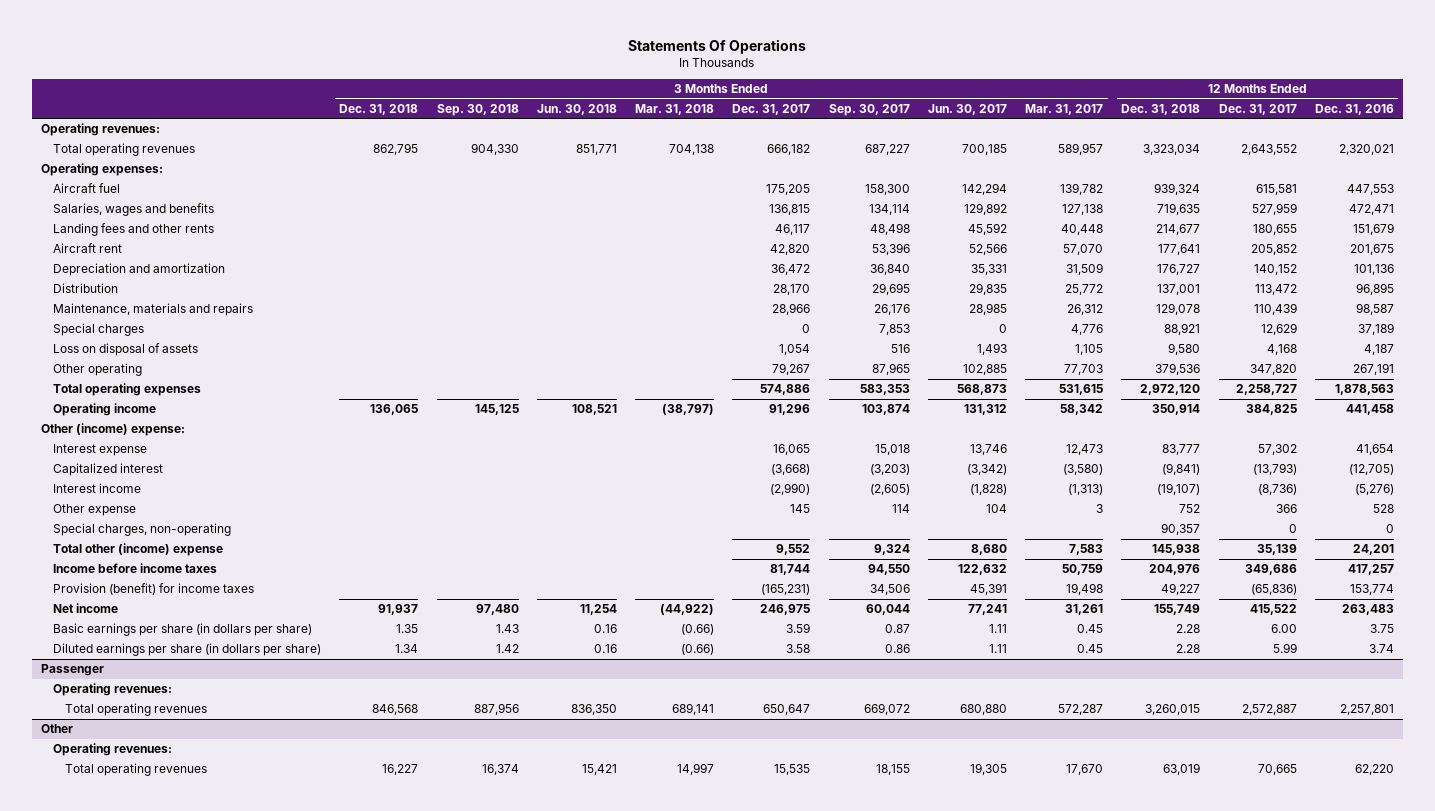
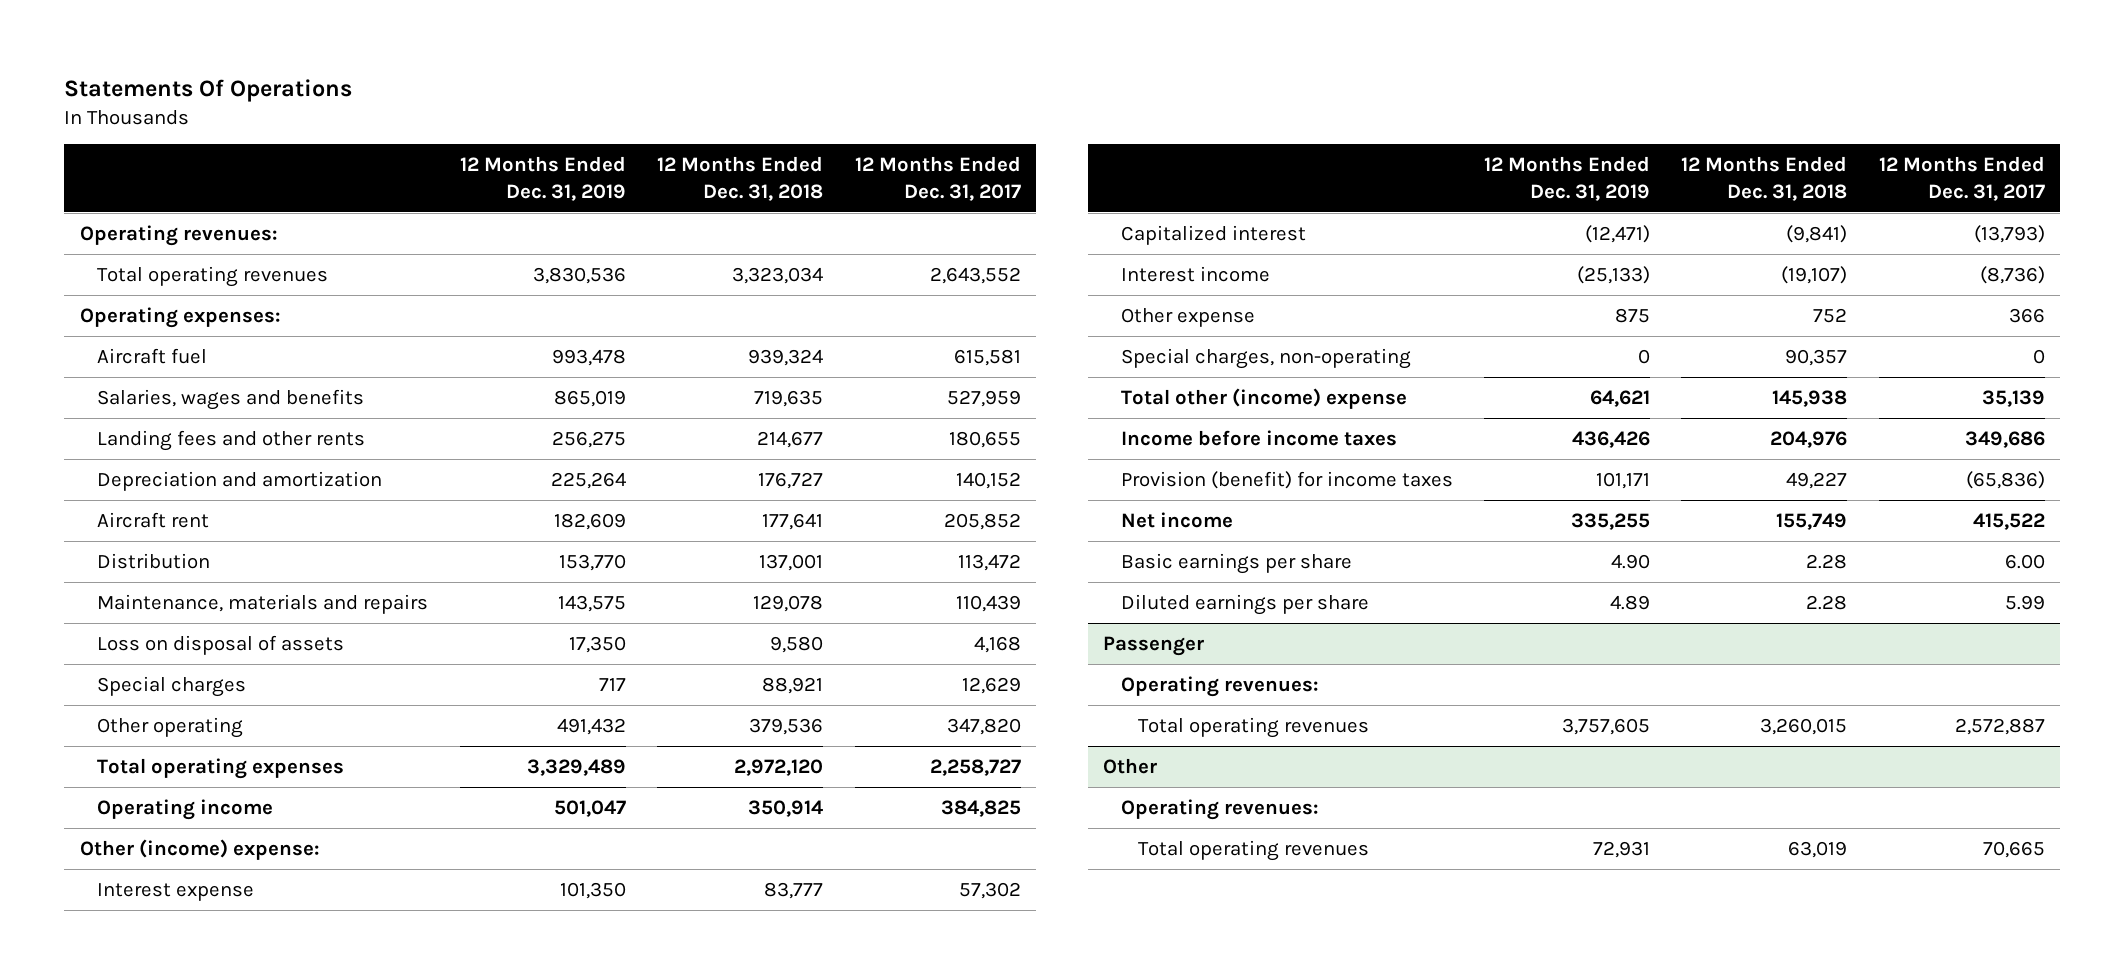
- | 3 Months Ended Dec. 31, 2018 | 3 Months Ended Sep. 30, 2018 | 3 Months Ended Jun. 30, 2018 | 3 Months Ended Mar. 31, 2018 | 3 Months Ended Dec. 31, 2017 | 3 Months Ended Sep. 30, 2017 | 3 Months Ended Jun. 30, 2017 | 3 Months Ended Mar. 31, 2017 | 12 Months Ended Dec. 31, 2018 | 12 Months Ended Dec. 31, 2017 | 12 Months Ended Dec. 31, 2016
+ | 12 Months Ended Dec. 31, 2019 | 12 Months Ended Dec. 31, 2018 | 12 Months Ended Dec. 31, 2017
moved down: Aircraft rent | 182,609 | 177,641 | 205,852
moved down: Special charges | 717 | 88,921 | 12,629
- Basic earnings per share (in dollars per share) | 1.35 | 1.43 | 0.16 | (0.66) | 3.59 | 0.87 | 1.11 | 0.45 | 2.28 | 6.00 | 3.75
- Diluted earnings per share (in dollars per share) | 1.34 | 1.42 | 0.16 | (0.66) | 3.58 | 0.86 | 1.11 | 0.45 | 2.28 | 5.99 | 3.74
+ Basic earnings per share | 4.90 | 2.28 | 6.00
+ Diluted earnings per share | 4.89 | 2.28 | 5.99

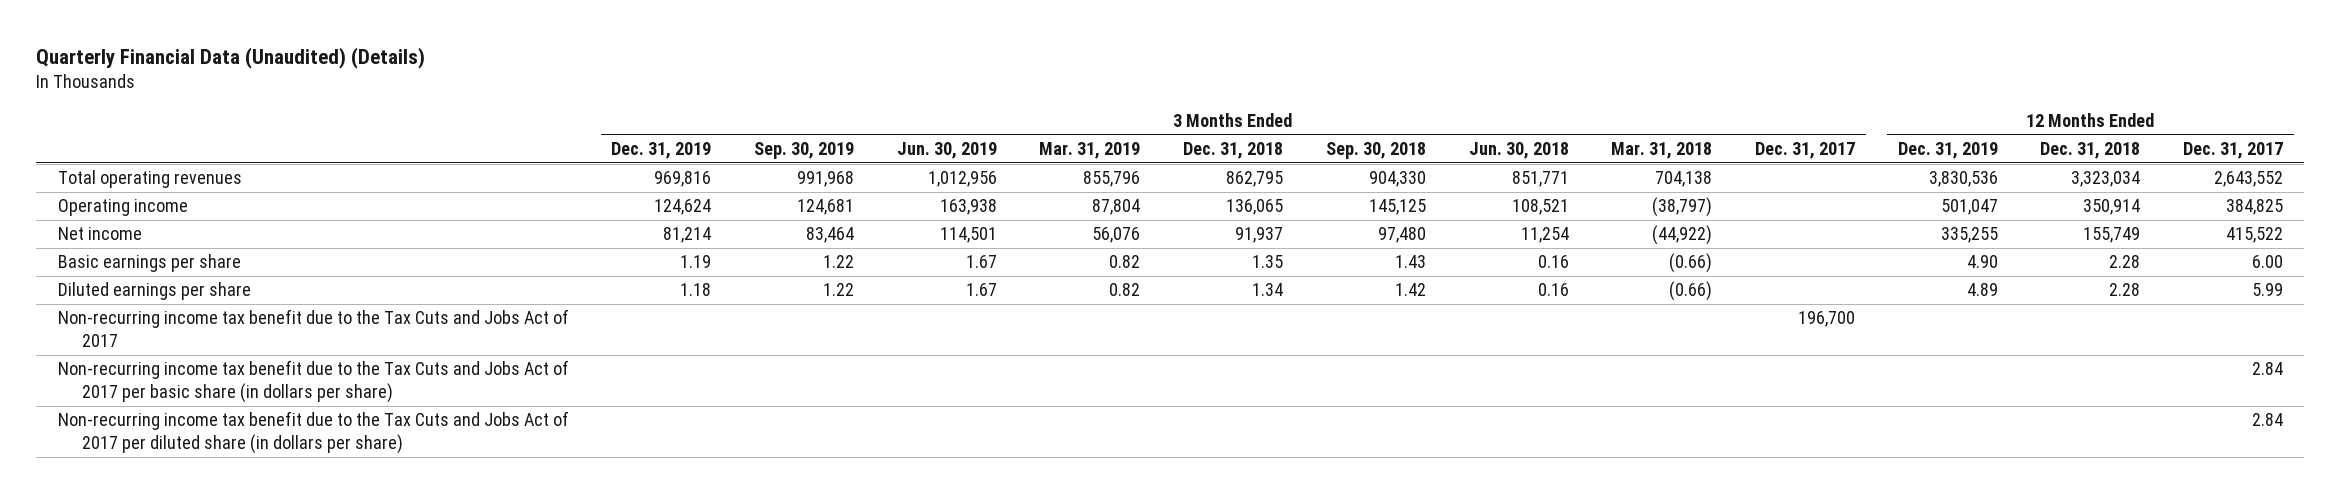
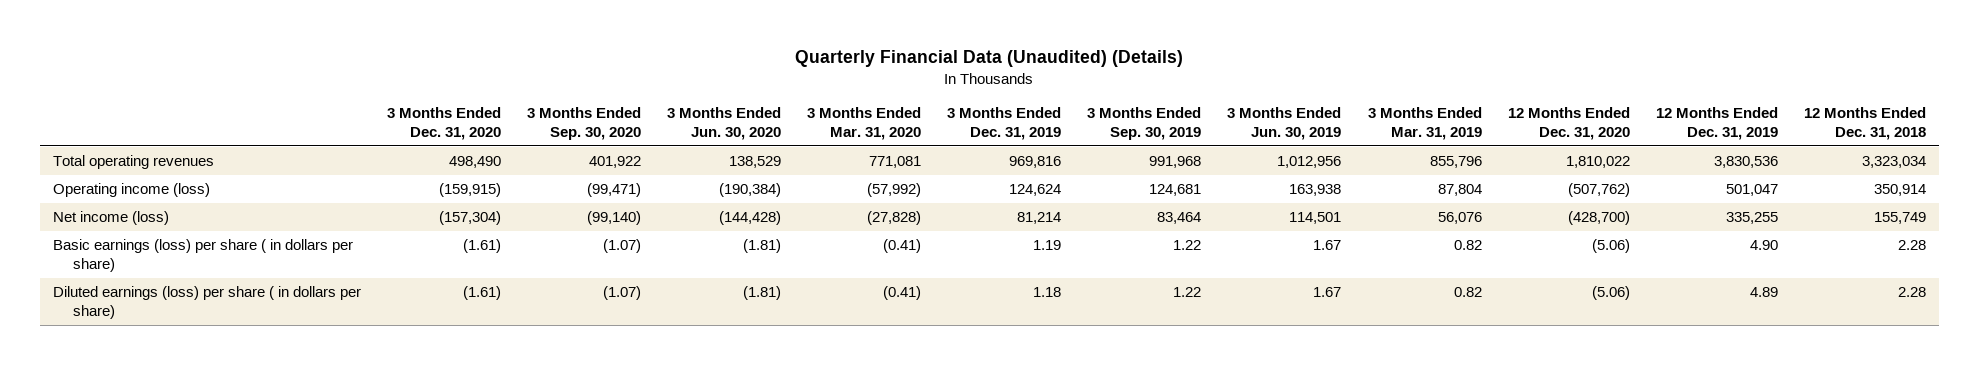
- | 3 Months Ended Dec. 31, 2019 | 3 Months Ended Sep. 30, 2019 | 3 Months Ended Jun. 30, 2019 | 3 Months Ended Mar. 31, 2019 | 3 Months Ended Dec. 31, 2018 | 3 Months Ended Sep. 30, 2018 | 3 Months Ended Jun. 30, 2018 | 3 Months Ended Mar. 31, 2018 | 3 Months Ended Dec. 31, 2017 | 12 Months Ended Dec. 31, 2019 | 12 Months Ended Dec. 31, 2018 | 12 Months Ended Dec. 31, 2017
+ | 3 Months Ended Dec. 31, 2020 | 3 Months Ended Sep. 30, 2020 | 3 Months Ended Jun. 30, 2020 | 3 Months Ended Mar. 31, 2020 | 3 Months Ended Dec. 31, 2019 | 3 Months Ended Sep. 30, 2019 | 3 Months Ended Jun. 30, 2019 | 3 Months Ended Mar. 31, 2019 | 12 Months Ended Dec. 31, 2020 | 12 Months Ended Dec. 31, 2019 | 12 Months Ended Dec. 31, 2018
- Operating income | 124,624 | 124,681 | 163,938 | 87,804 | 136,065 | 145,125 | 108,521 | (38,797) | | 501,047 | 350,914 | 384,825
- Net income | 81,214 | 83,464 | 114,501 | 56,076 | 91,937 | 97,480 | 11,254 | (44,922) | | 335,255 | 155,749 | 415,522
- Basic earnings per share | 1.19 | 1.22 | 1.67 | 0.82 | 1.35 | 1.43 | 0.16 | (0.66) | | 4.90 | 2.28 | 6.00
- Diluted earnings per share | 1.18 | 1.22 | 1.67 | 0.82 | 1.34 | 1.42 | 0.16 | (0.66) | | 4.89 | 2.28 | 5.99
- Non-recurring income tax benefit due to the Tax Cuts and Jobs Act of 2017 | | | | | | | | | 196,700 | | |
- Non-recurring income tax benefit due to the Tax Cuts and Jobs Act of 2017 per basic share (in dollars per share) | | | | | | | | | | | | 2.84
- Non-recurring income tax benefit due to the Tax Cuts and Jobs Act of 2017 per diluted share (in dollars per share) | | | | | | | | | | | | 2.84
+ Operating income (loss) | (159,915) | (99,471) | (190,384) | (57,992) | 124,624 | 124,681 | 163,938 | 87,804 | (507,762) | 501,047 | 350,914
+ Net income (loss) | (157,304) | (99,140) | (144,428) | (27,828) | 81,214 | 83,464 | 114,501 | 56,076 | (428,700) | 335,255 | 155,749
+ Basic earnings (loss) per share ( in dollars per share) | (1.61) | (1.07) | (1.81) | (0.41) | 1.19 | 1.22 | 1.67 | 0.82 | (5.06) | 4.90 | 2.28
+ Diluted earnings (loss) per share ( in dollars per share) | (1.61) | (1.07) | (1.81) | (0.41) | 1.18 | 1.22 | 1.67 | 0.82 | (5.06) | 4.89 | 2.28

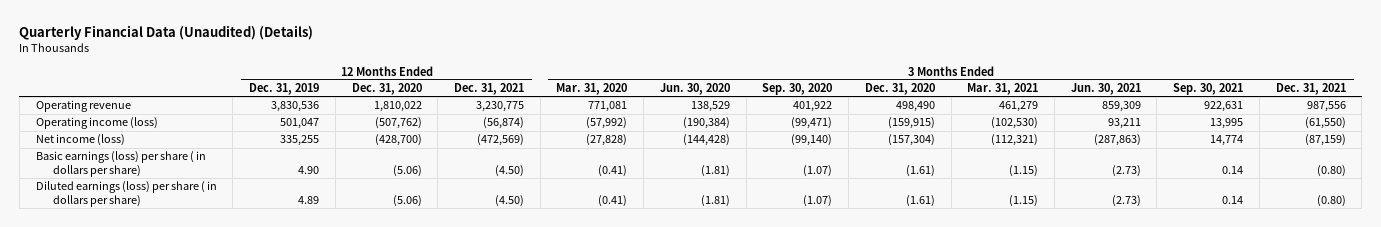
- | 3 Months Ended Dec. 31, 2020 | 3 Months Ended Sep. 30, 2020 | 3 Months Ended Jun. 30, 2020 | 3 Months Ended Mar. 31, 2020 | 3 Months Ended Dec. 31, 2019 | 3 Months Ended Sep. 30, 2019 | 3 Months Ended Jun. 30, 2019 | 3 Months Ended Mar. 31, 2019 | 12 Months Ended Dec. 31, 2020 | 12 Months Ended Dec. 31, 2019 | 12 Months Ended Dec. 31, 2018
+ | 12 Months Ended Dec. 31, 2019 | 12 Months Ended Dec. 31, 2020 | 12 Months Ended Dec. 31, 2021 | 3 Months Ended Mar. 31, 2020 | 3 Months Ended Jun. 30, 2020 | 3 Months Ended Sep. 30, 2020 | 3 Months Ended Dec. 31, 2020 | 3 Months Ended Mar. 31, 2021 | 3 Months Ended Jun. 30, 2021 | 3 Months Ended Sep. 30, 2021 | 3 Months Ended Dec. 31, 2021
- Total operating revenues | 498,490 | 401,922 | 138,529 | 771,081 | 969,816 | 991,968 | 1,012,956 | 855,796 | 1,810,022 | 3,830,536 | 3,323,034
+ Operating revenue | 3,830,536 | 1,810,022 | 3,230,775 | 771,081 | 138,529 | 401,922 | 498,490 | 461,279 | 859,309 | 922,631 | 987,556

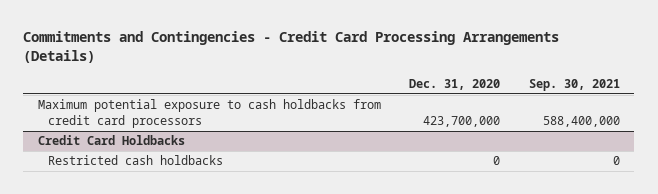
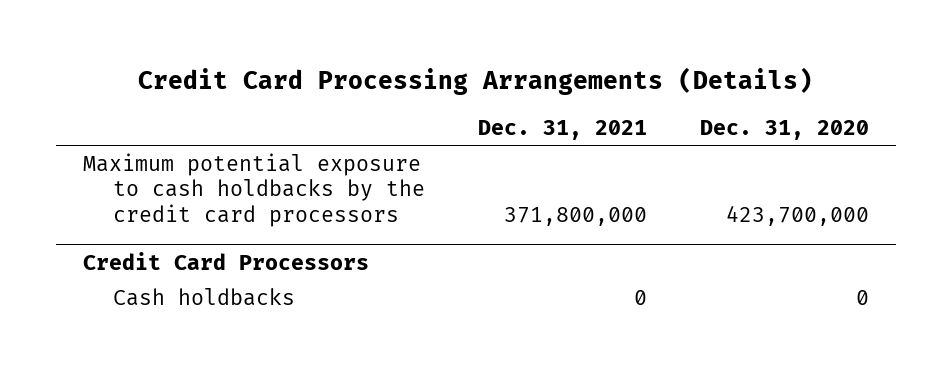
- Commitments and Contingencies - Credit Card Processing Arrangements (Details)
+ Credit Card Processing Arrangements (Details)
- | Dec. 31, 2020 | Sep. 30, 2021
+ | Dec. 31, 2021 | Dec. 31, 2020
- Maximum potential exposure to cash holdbacks from credit card processors | 423,700,000 | 588,400,000
- Credit Card Holdbacks
- Restricted cash holdbacks | 0 | 0
+ Maximum potential exposure to cash holdbacks by the credit card processors | 371,800,000 | 423,700,000
+ Credit Card Processors
+ Cash holdbacks | 0 | 0

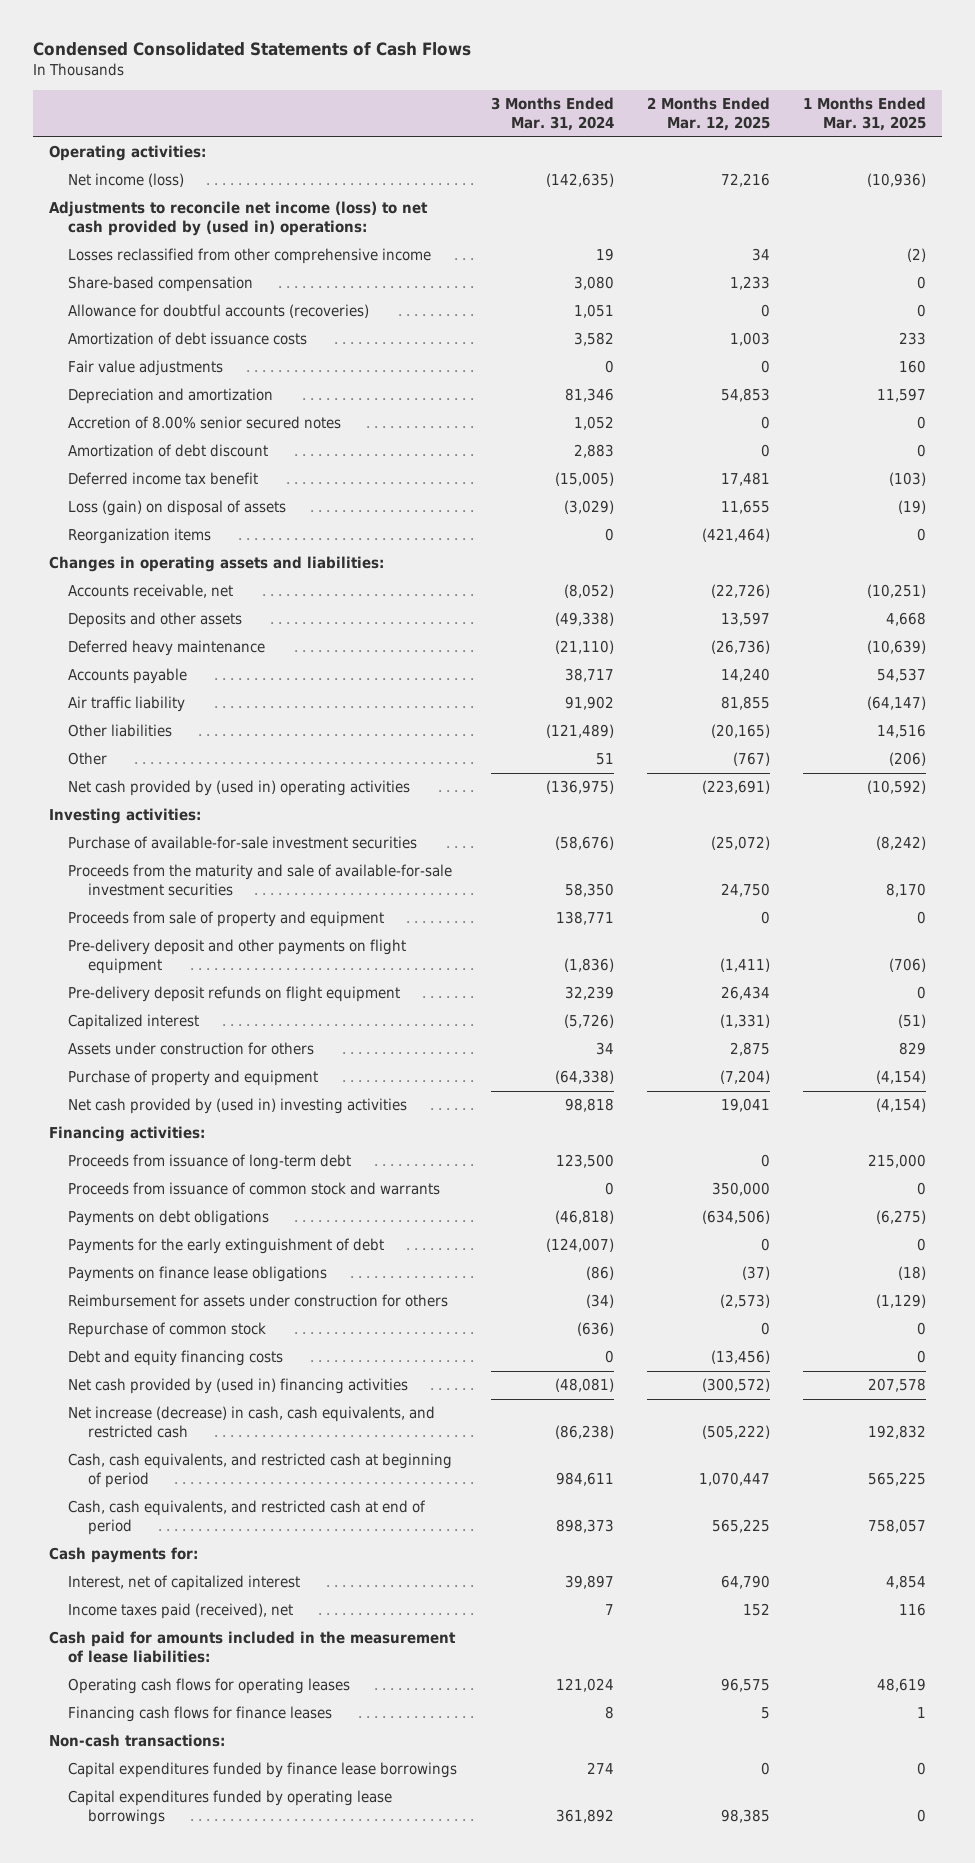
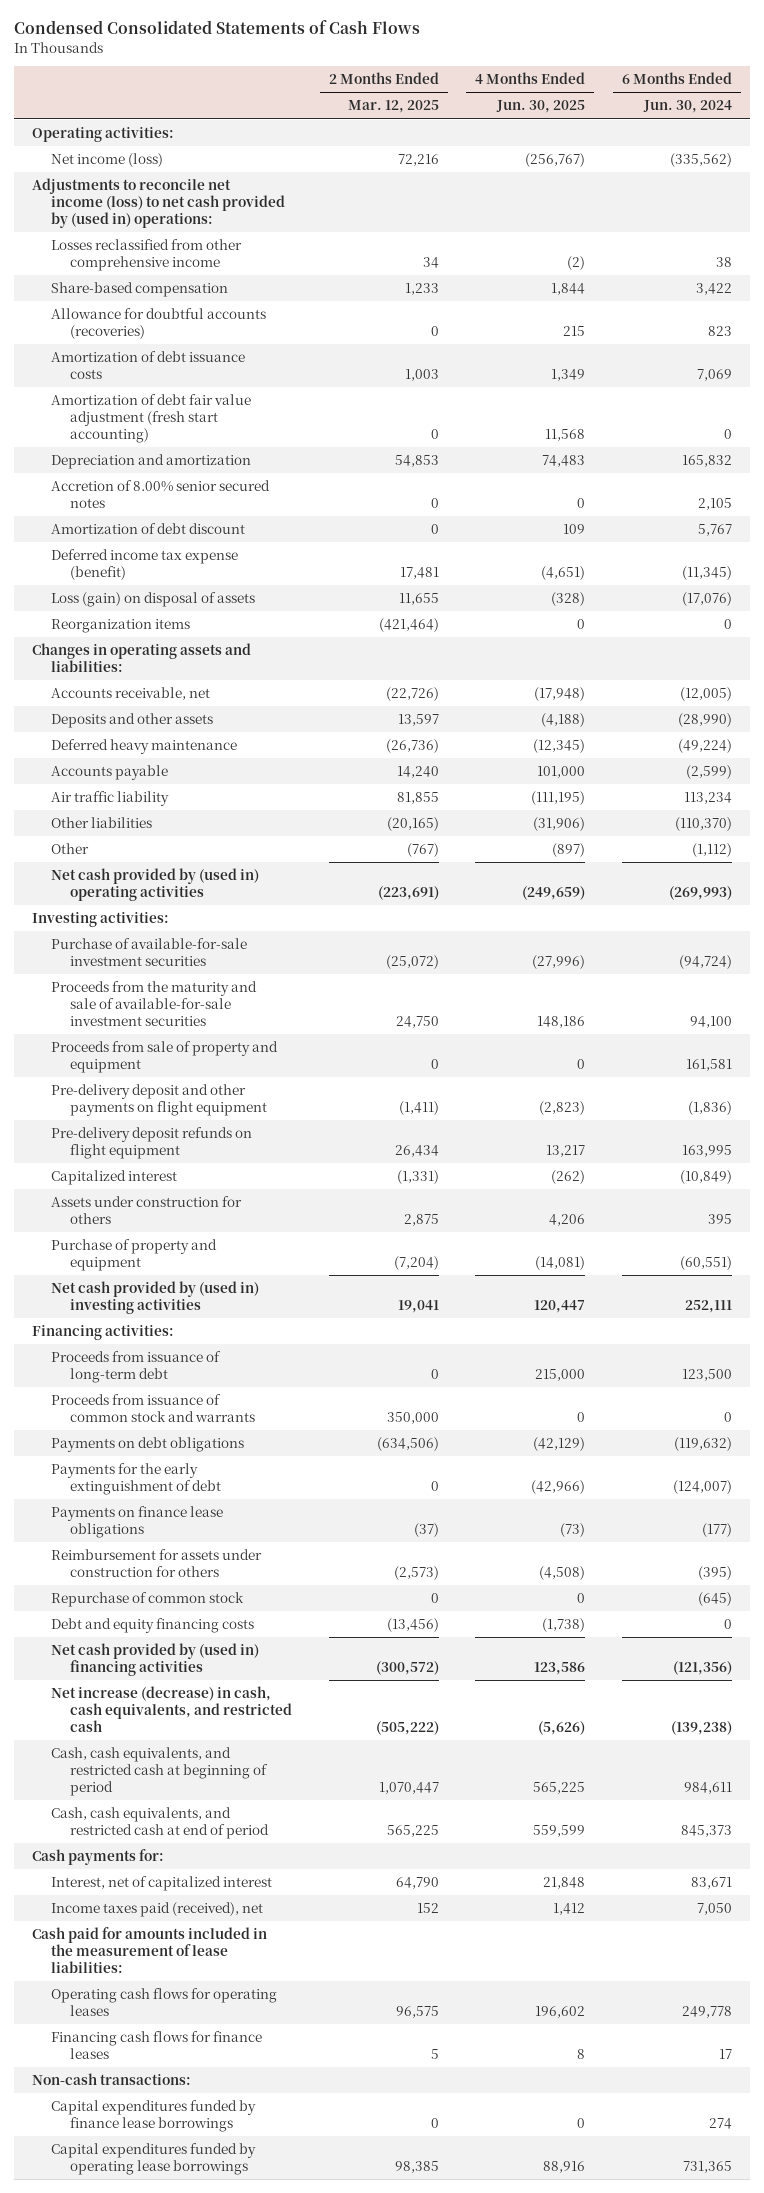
- | 3 Months Ended Mar. 31, 2024 | 2 Months Ended Mar. 12, 2025 | 1 Months Ended Mar. 31, 2025
+ | 2 Months Ended Mar. 12, 2025 | 4 Months Ended Jun. 30, 2025 | 6 Months Ended Jun. 30, 2024
- Fair value adjustments | 0 | 0 | 160
+ Amortization of debt fair value adjustment (fresh start accounting) | 0 | 11,568 | 0
- Deferred income tax benefit | (15,005) | 17,481 | (103)
+ Deferred income tax expense (benefit) | 17,481 | (4,651) | (11,345)

